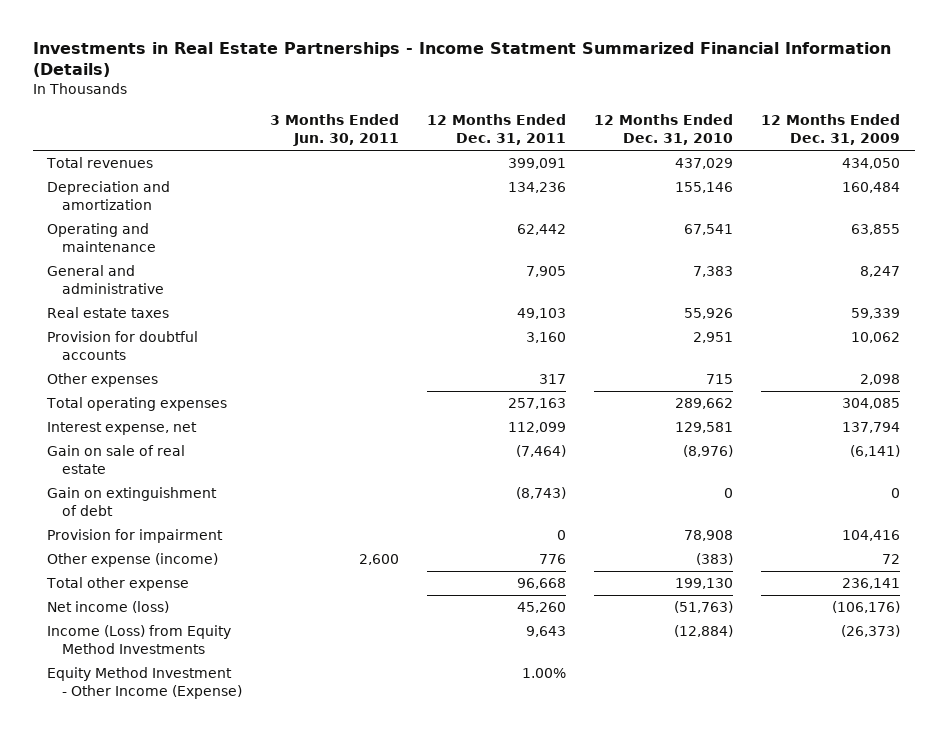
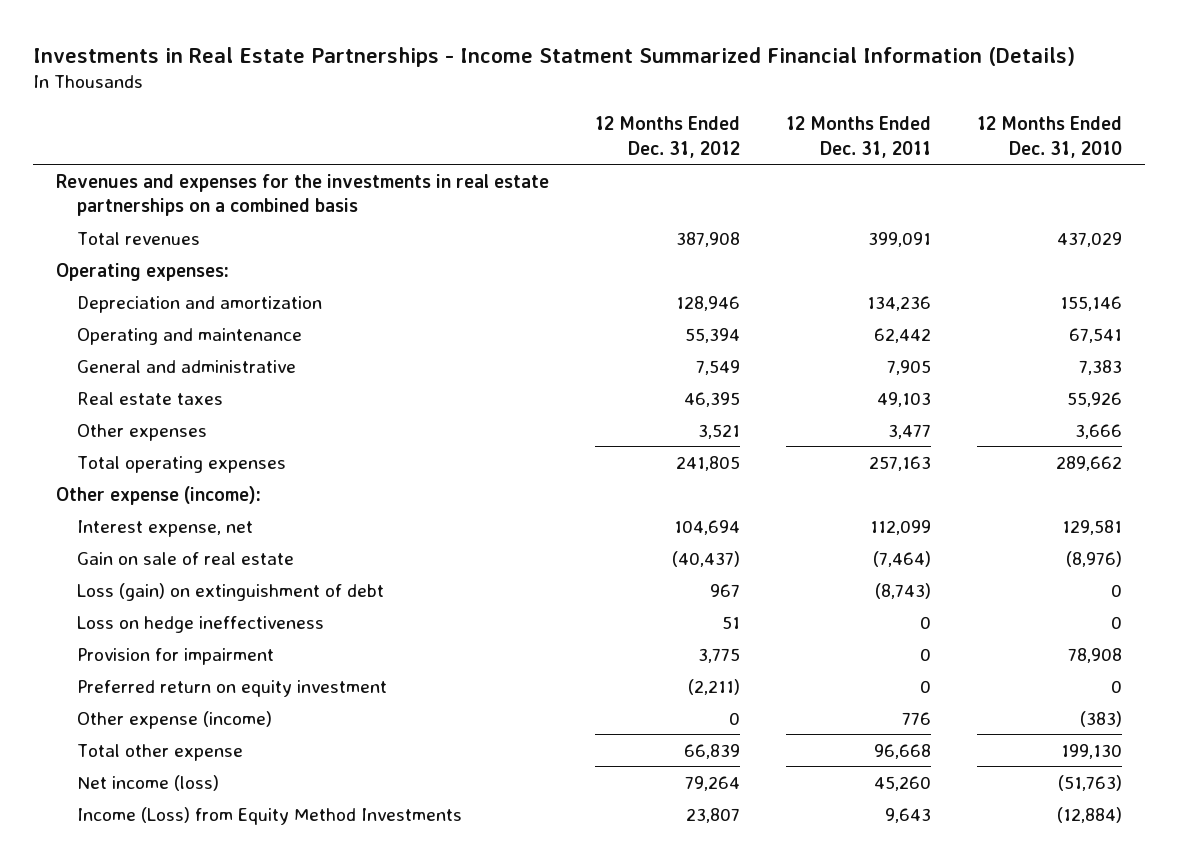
- | 3 Months Ended Jun. 30, 2011 | 12 Months Ended Dec. 31, 2011 | 12 Months Ended Dec. 31, 2010 | 12 Months Ended Dec. 31, 2009
+ | 12 Months Ended Dec. 31, 2012 | 12 Months Ended Dec. 31, 2011 | 12 Months Ended Dec. 31, 2010
+ Revenues and expenses for the investments in real estate partnerships on a combined basis
+ Operating expenses:
- Provision for doubtful accounts | | 3,160 | 2,951 | 10,062
- Other expenses | | 317 | 715 | 2,098
+ Other expenses | 3,521 | 3,477 | 3,666
+ Other expense (income):
- Gain on extinguishment of debt | | (8,743) | 0 | 0
+ Loss (gain) on extinguishment of debt | 967 | (8,743) | 0
+ Loss on hedge ineffectiveness | 51 | 0 | 0
+ Preferred return on equity investment | (2,211) | 0 | 0
- Equity Method Investment - Other Income (Expense) | | 1.00% | |

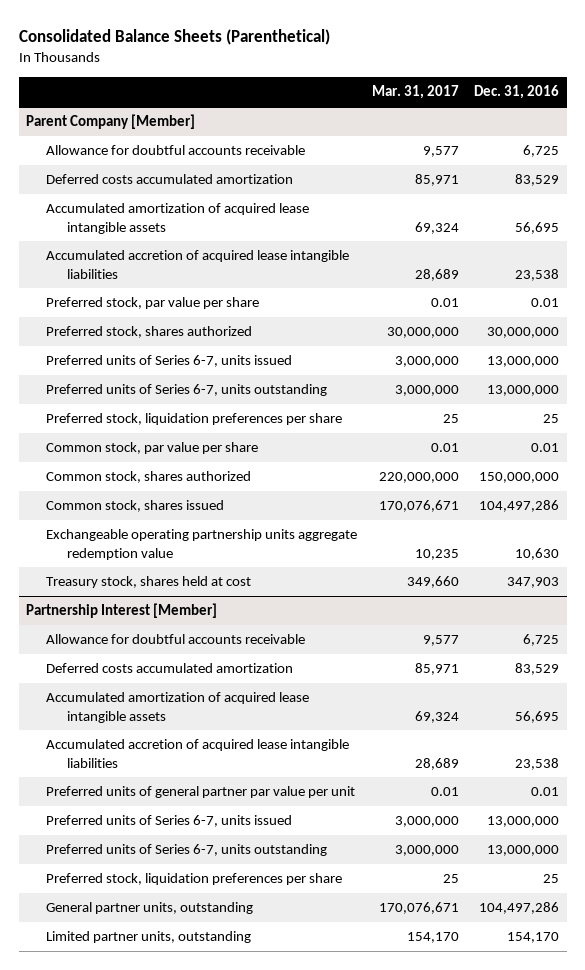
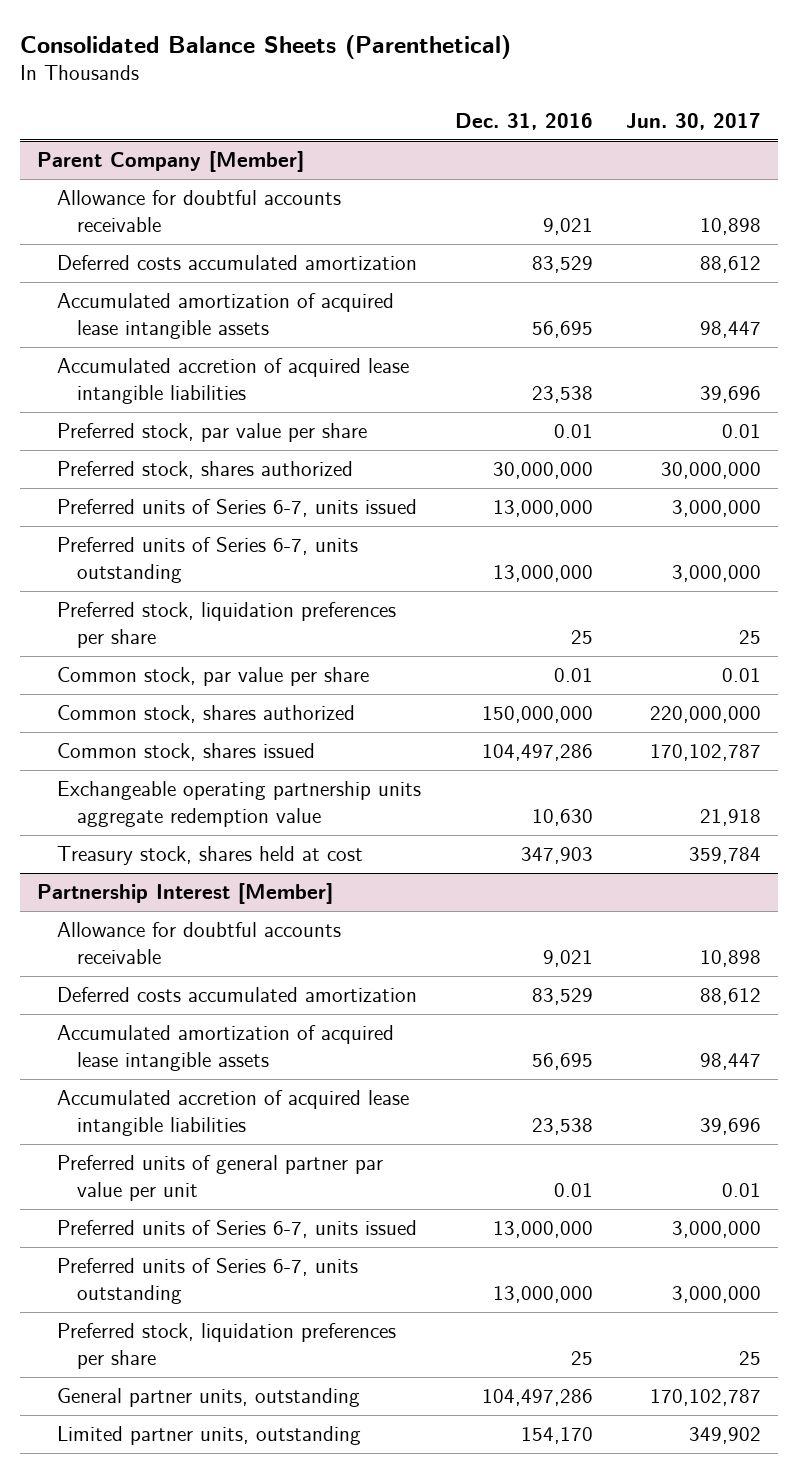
- | Mar. 31, 2017 | Dec. 31, 2016
+ | Dec. 31, 2016 | Jun. 30, 2017
@ Parent Company [Member]
- Allowance for doubtful accounts receivable | 9,577 | 6,725
+ Allowance for doubtful accounts receivable | 9,021 | 10,898
@ Partnership Interest [Member]
- Allowance for doubtful accounts receivable | 9,577 | 6,725
+ Allowance for doubtful accounts receivable | 9,021 | 10,898

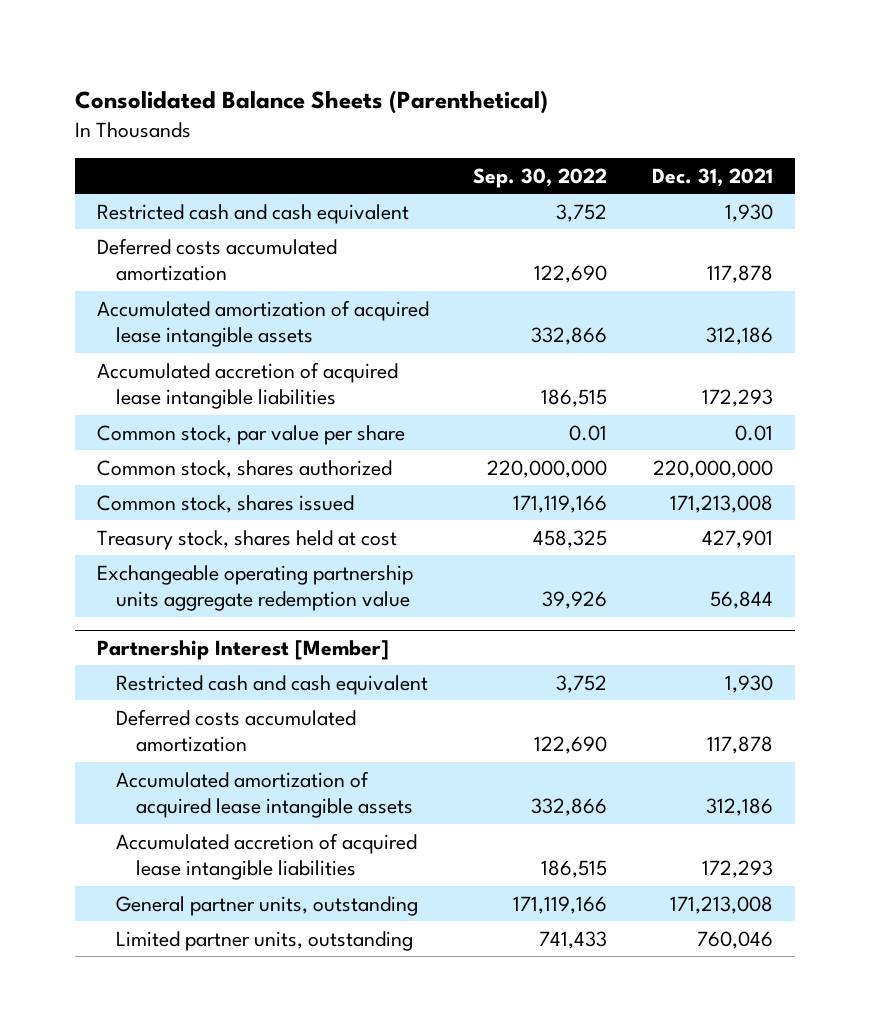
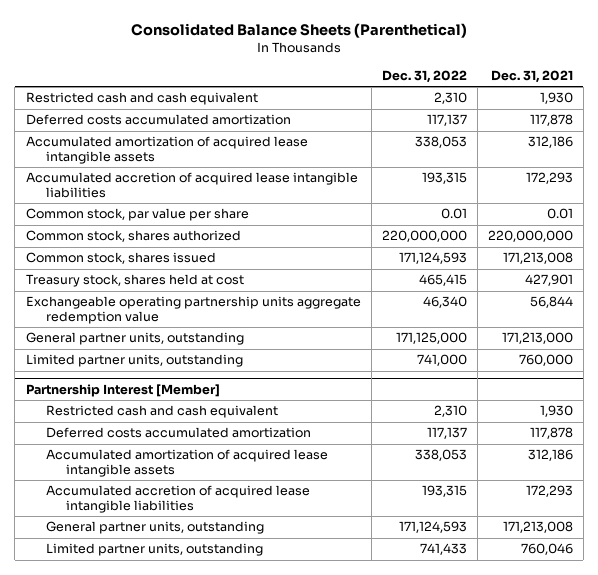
- | Sep. 30, 2022 | Dec. 31, 2021
+ | Dec. 31, 2022 | Dec. 31, 2021
+ General partner units, outstanding | 171,125,000 | 171,213,000
+ Limited partner units, outstanding | 741,000 | 760,000

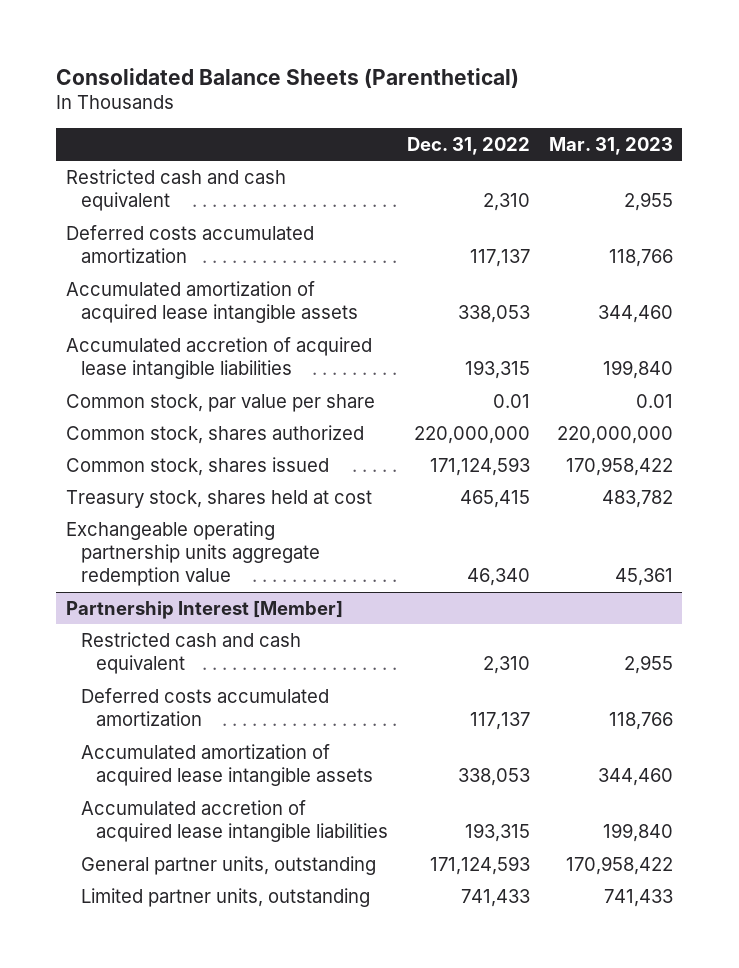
- | Dec. 31, 2022 | Dec. 31, 2021
+ | Dec. 31, 2022 | Mar. 31, 2023
- General partner units, outstanding | 171,125,000 | 171,213,000
- Limited partner units, outstanding | 741,000 | 760,000

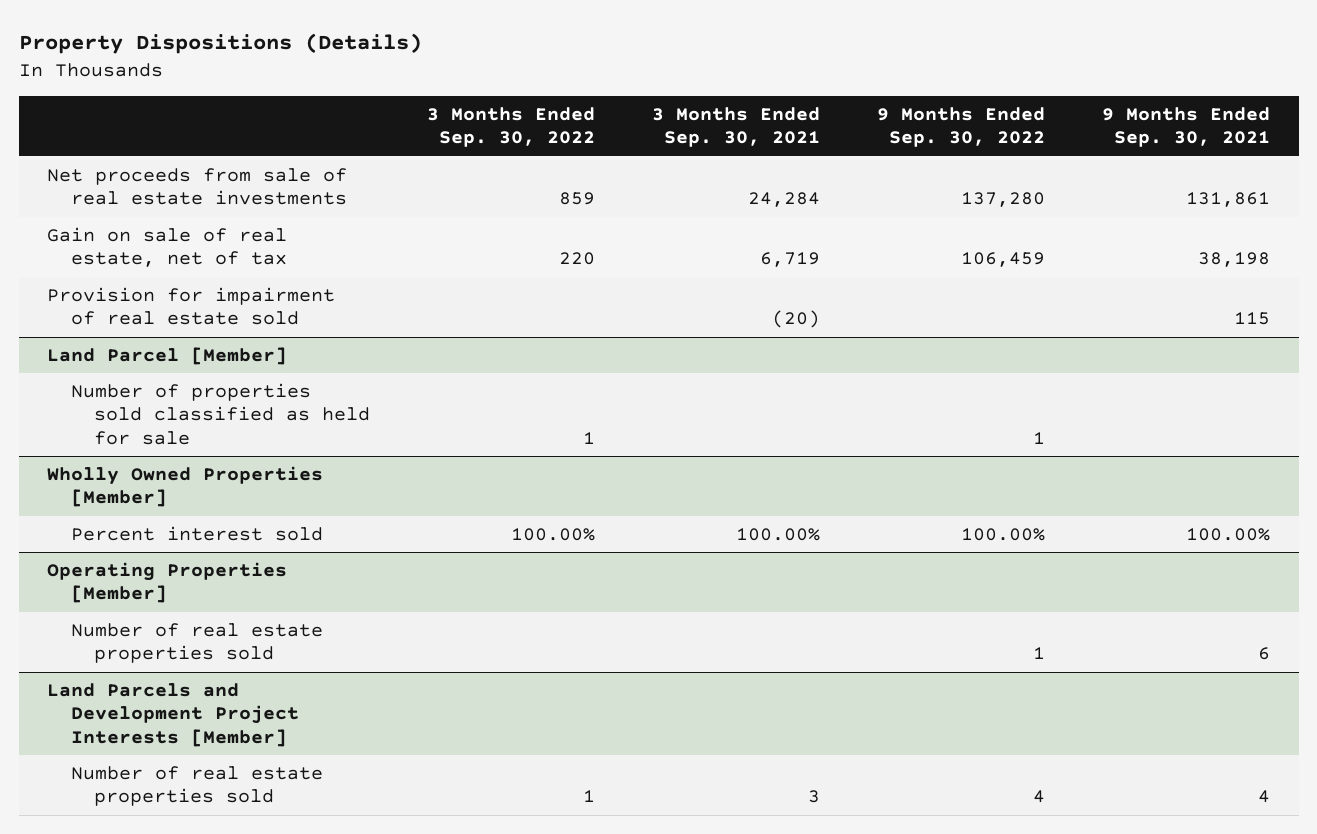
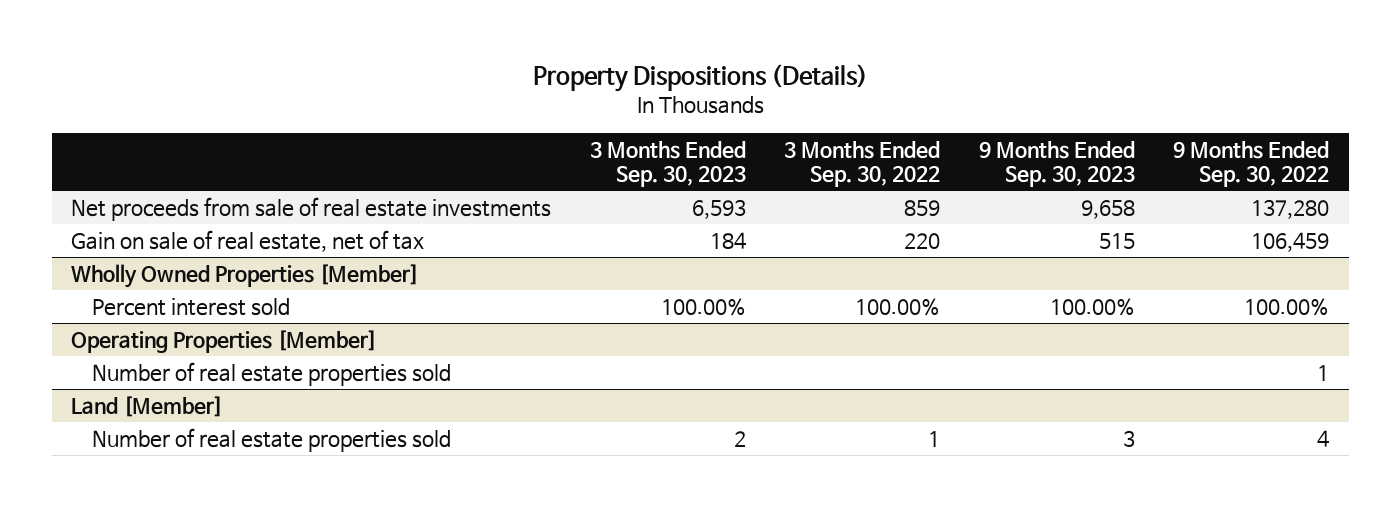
- | 3 Months Ended Sep. 30, 2022 | 3 Months Ended Sep. 30, 2021 | 9 Months Ended Sep. 30, 2022 | 9 Months Ended Sep. 30, 2021
+ | 3 Months Ended Sep. 30, 2023 | 3 Months Ended Sep. 30, 2022 | 9 Months Ended Sep. 30, 2023 | 9 Months Ended Sep. 30, 2022
- Provision for impairment of real estate sold | | (20) | | 115
- Land Parcel [Member]
- Number of properties sold classified as held for sale | 1 | | 1 |
- Land Parcels and Development Project Interests [Member]
+ Land [Member]

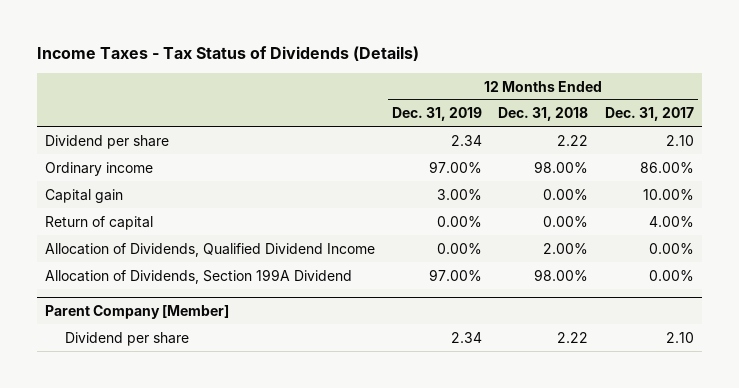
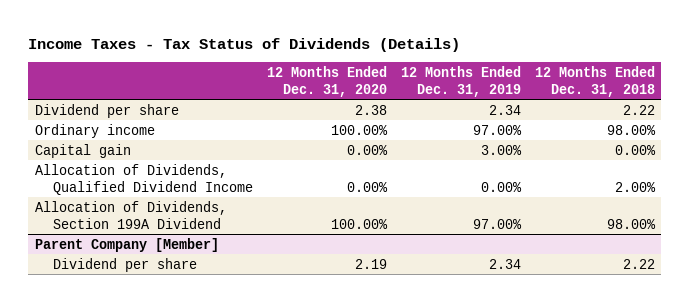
- | 12 Months Ended Dec. 31, 2019 | 12 Months Ended Dec. 31, 2018 | 12 Months Ended Dec. 31, 2017
+ | 12 Months Ended Dec. 31, 2020 | 12 Months Ended Dec. 31, 2019 | 12 Months Ended Dec. 31, 2018
- Return of capital | 0.00% | 0.00% | 4.00%

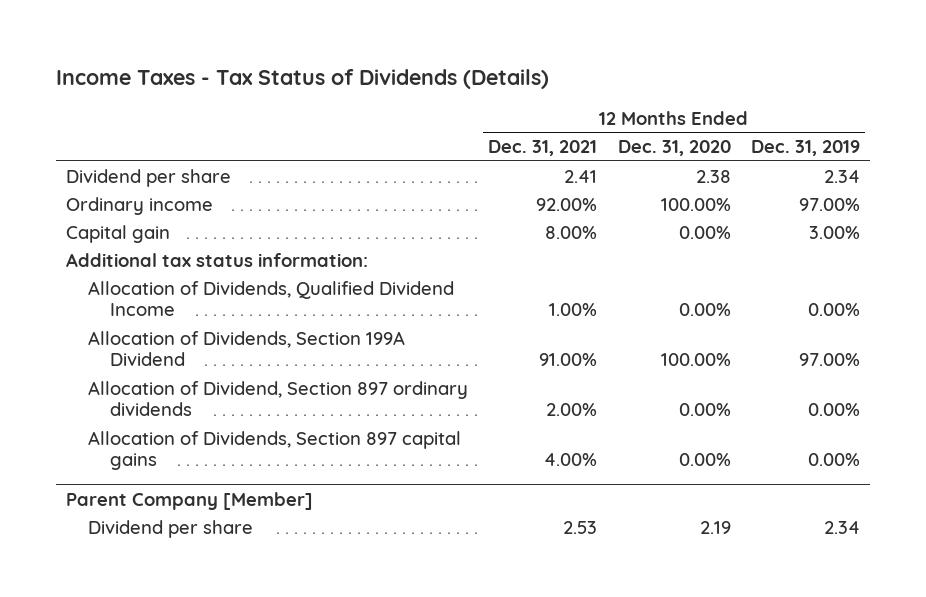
- | 12 Months Ended Dec. 31, 2020 | 12 Months Ended Dec. 31, 2019 | 12 Months Ended Dec. 31, 2018
+ | 12 Months Ended Dec. 31, 2021 | 12 Months Ended Dec. 31, 2020 | 12 Months Ended Dec. 31, 2019
+ Additional tax status information:
+ Allocation of Dividend, Section 897 ordinary dividends | 2.00% | 0.00% | 0.00%
+ Allocation of Dividends, Section 897 capital gains | 4.00% | 0.00% | 0.00%

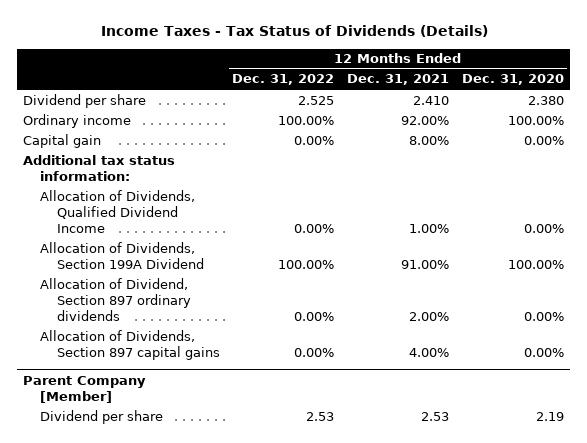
- | 12 Months Ended Dec. 31, 2021 | 12 Months Ended Dec. 31, 2020 | 12 Months Ended Dec. 31, 2019
+ | 12 Months Ended Dec. 31, 2022 | 12 Months Ended Dec. 31, 2021 | 12 Months Ended Dec. 31, 2020
- Dividend per share | 2.41 | 2.38 | 2.34
+ Dividend per share | 2.525 | 2.410 | 2.380

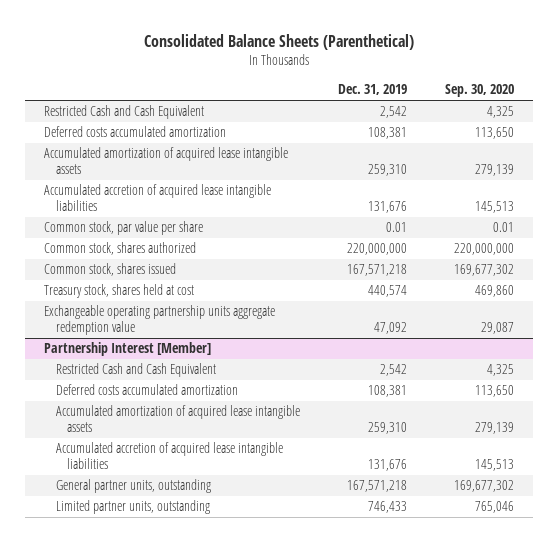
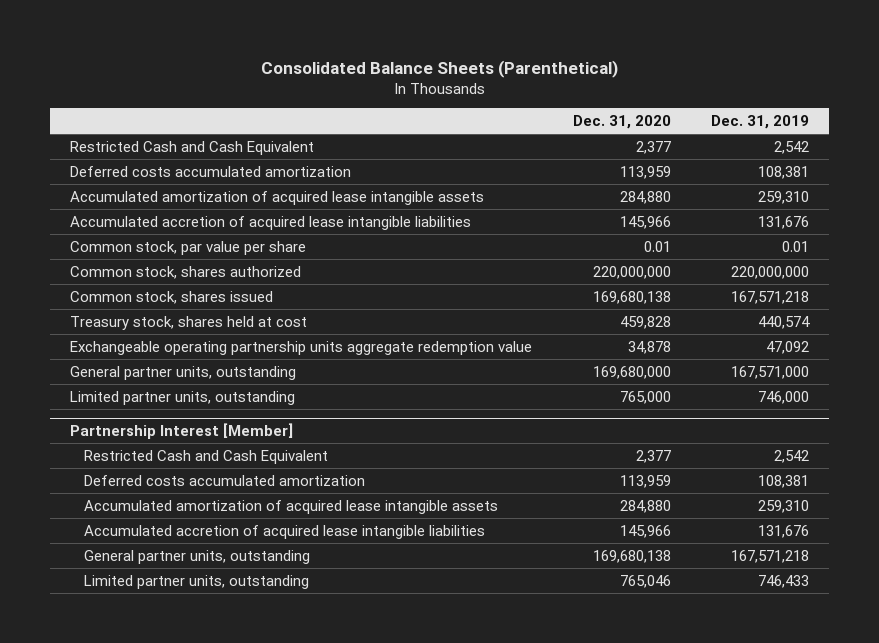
- | Dec. 31, 2019 | Sep. 30, 2020
+ | Dec. 31, 2020 | Dec. 31, 2019
+ General partner units, outstanding | 169,680,000 | 167,571,000
+ Limited partner units, outstanding | 765,000 | 746,000

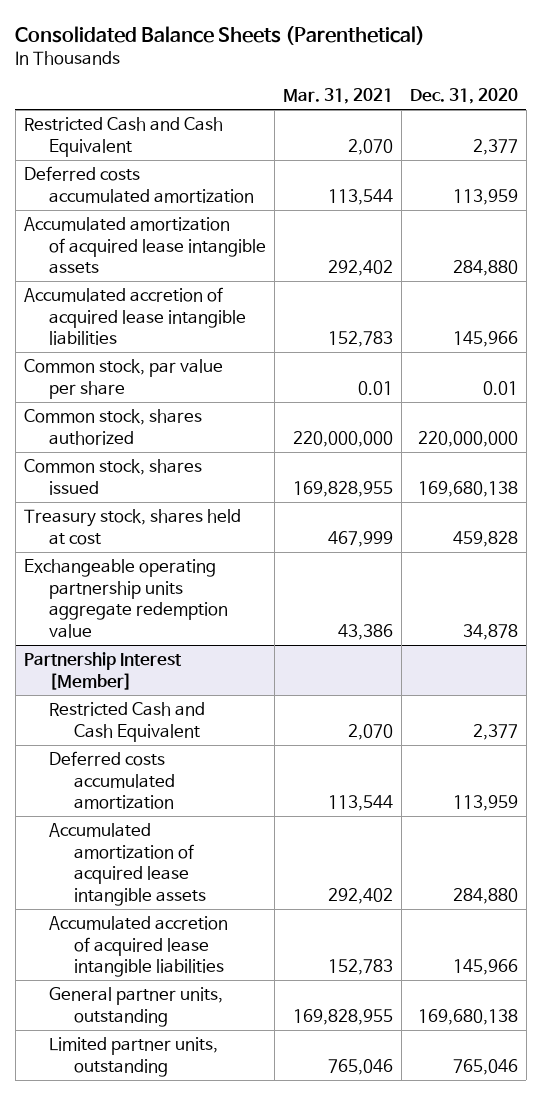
- | Dec. 31, 2020 | Dec. 31, 2019
+ | Mar. 31, 2021 | Dec. 31, 2020
- General partner units, outstanding | 169,680,000 | 167,571,000
- Limited partner units, outstanding | 765,000 | 746,000

